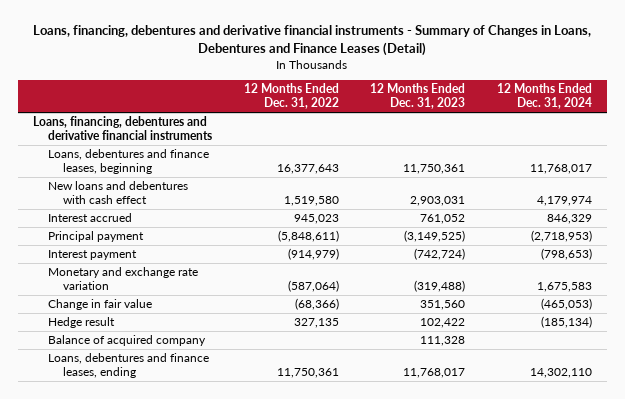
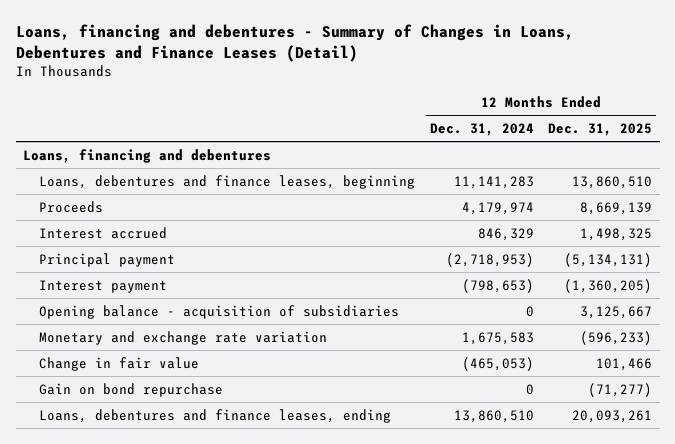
- Loans, financing, debentures and derivative financial instruments - Summary of Changes in Loans, Debentures and Finance Leases (Detail)
+ Loans, financing and debentures - Summary of Changes in Loans, Debentures and Finance Leases (Detail)
- | 12 Months Ended Dec. 31, 2022 | 12 Months Ended Dec. 31, 2023 | 12 Months Ended Dec. 31, 2024
+ | 12 Months Ended Dec. 31, 2024 | 12 Months Ended Dec. 31, 2025
- Loans, financing, debentures and derivative financial instruments
- Loans, debentures and finance leases, beginning | 16,377,643 | 11,750,361 | 11,768,017
- New loans and debentures with cash effect | 1,519,580 | 2,903,031 | 4,179,974
+ Loans, financing and debentures
+ Loans, debentures and finance leases, beginning | 11,141,283 | 13,860,510
+ Proceeds | 4,179,974 | 8,669,139
+ Opening balance - acquisition of subsidiaries | 0 | 3,125,667
- Hedge result | 327,135 | 102,422 | (185,134)
- Balance of acquired company | | 111,328 |
- Loans, debentures and finance leases, ending | 11,750,361 | 11,768,017 | 14,302,110
+ Gain on bond repurchase | 0 | (71,277)
+ Loans, debentures and finance leases, ending | 13,860,510 | 20,093,261

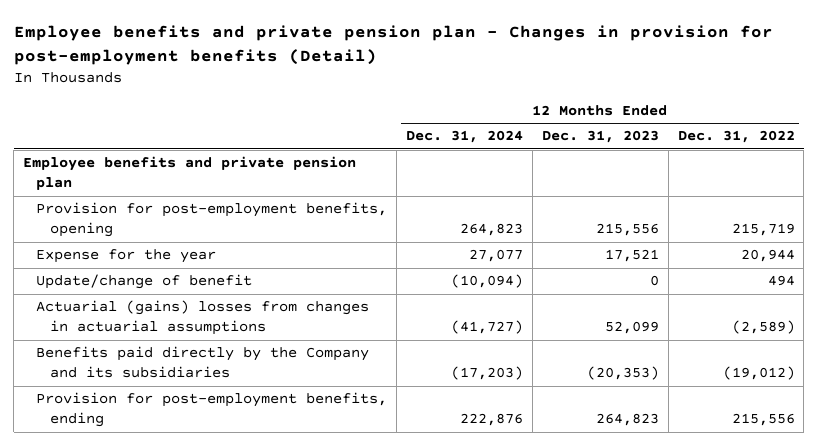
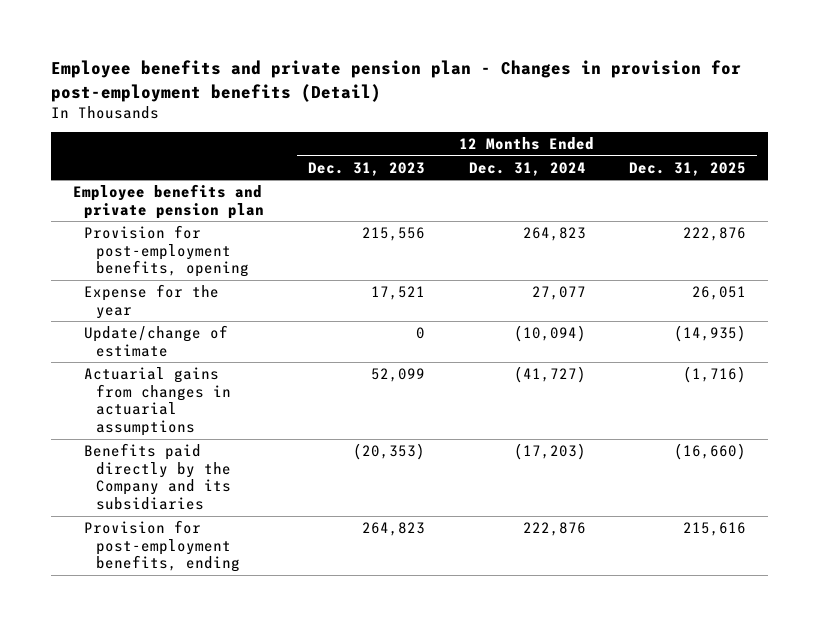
- | 12 Months Ended Dec. 31, 2024 | 12 Months Ended Dec. 31, 2023 | 12 Months Ended Dec. 31, 2022
+ | 12 Months Ended Dec. 31, 2023 | 12 Months Ended Dec. 31, 2024 | 12 Months Ended Dec. 31, 2025
- Update/change of benefit | (10,094) | 0 | 494
- Actuarial (gains) losses from changes in actuarial assumptions | (41,727) | 52,099 | (2,589)
+ Update/change of estimate | 0 | (10,094) | (14,935)
+ Actuarial gains from changes in actuarial assumptions | 52,099 | (41,727) | (1,716)

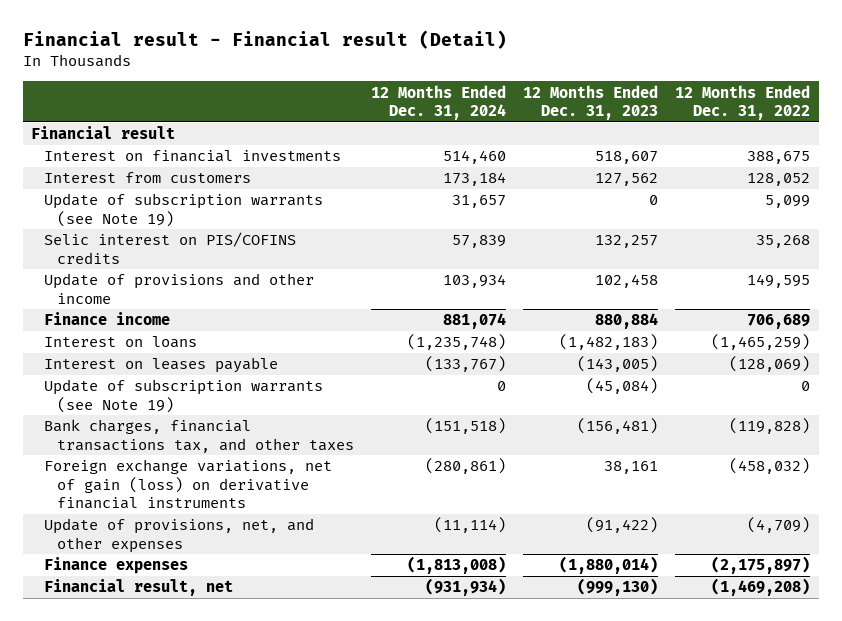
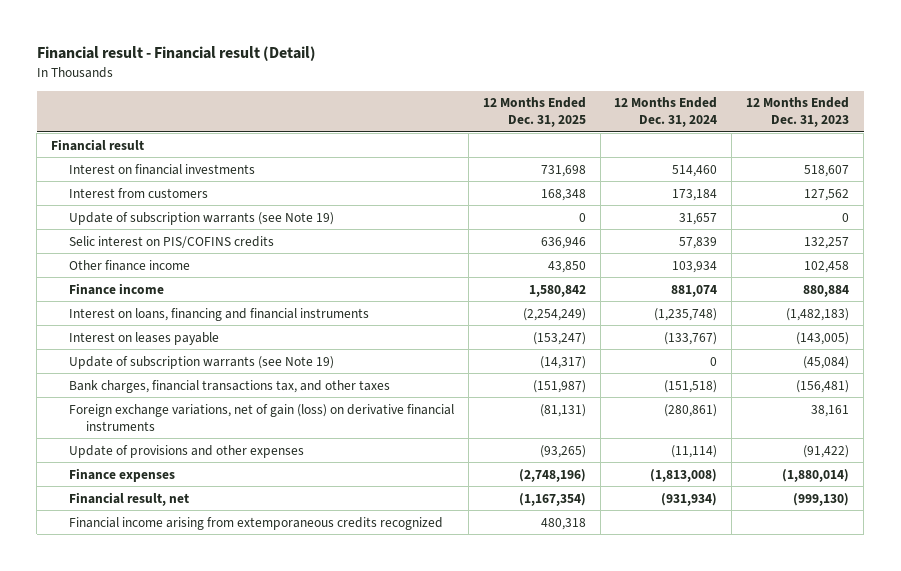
- | 12 Months Ended Dec. 31, 2024 | 12 Months Ended Dec. 31, 2023 | 12 Months Ended Dec. 31, 2022
+ | 12 Months Ended Dec. 31, 2025 | 12 Months Ended Dec. 31, 2024 | 12 Months Ended Dec. 31, 2023
- Update of provisions and other income | 103,934 | 102,458 | 149,595
+ Other finance income | 43,850 | 103,934 | 102,458
- Interest on loans | (1,235,748) | (1,482,183) | (1,465,259)
+ Interest on loans, financing and financial instruments | (2,254,249) | (1,235,748) | (1,482,183)
- Update of provisions, net, and other expenses | (11,114) | (91,422) | (4,709)
+ Update of provisions and other expenses | (93,265) | (11,114) | (91,422)
+ Financial income arising from extemporaneous credits recognized | 480,318 | |

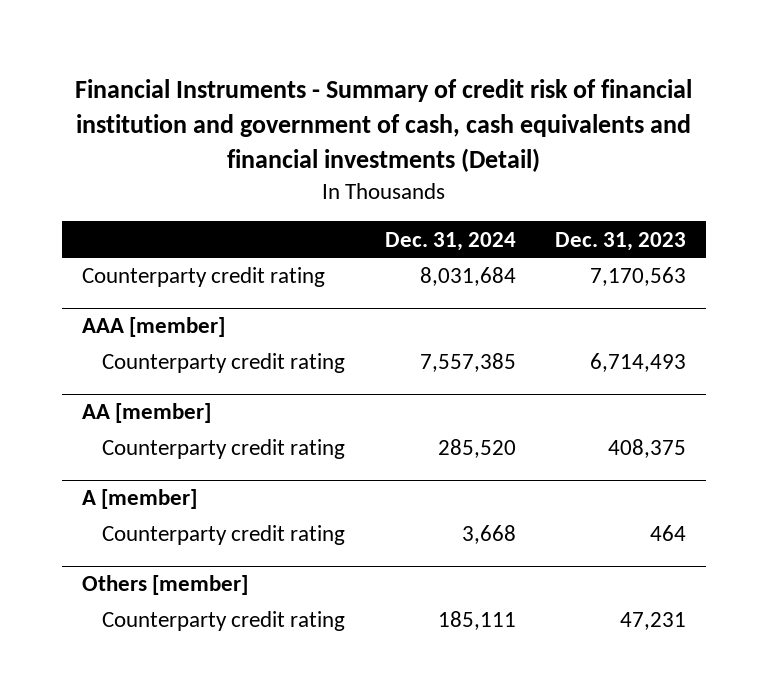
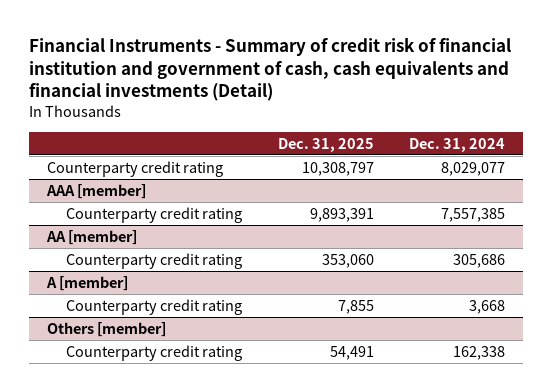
- | Dec. 31, 2024 | Dec. 31, 2023
+ | Dec. 31, 2025 | Dec. 31, 2024
- Counterparty credit rating | 8,031,684 | 7,170,563
+ Counterparty credit rating | 10,308,797 | 8,029,077
@ AA [member]
- Counterparty credit rating | 285,520 | 408,375
+ Counterparty credit rating | 353,060 | 305,686
@ Others [member]
- Counterparty credit rating | 185,111 | 47,231
+ Counterparty credit rating | 54,491 | 162,338

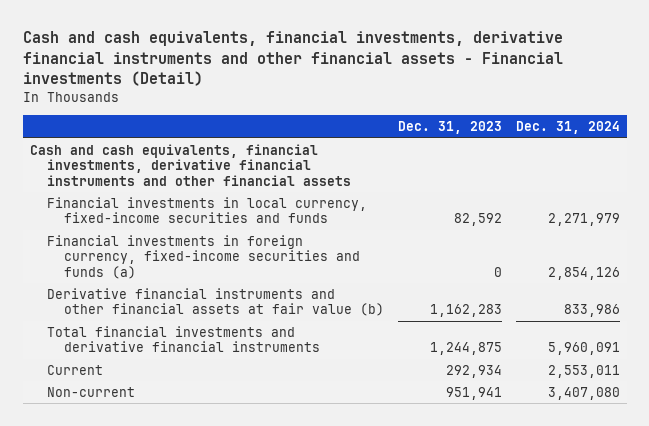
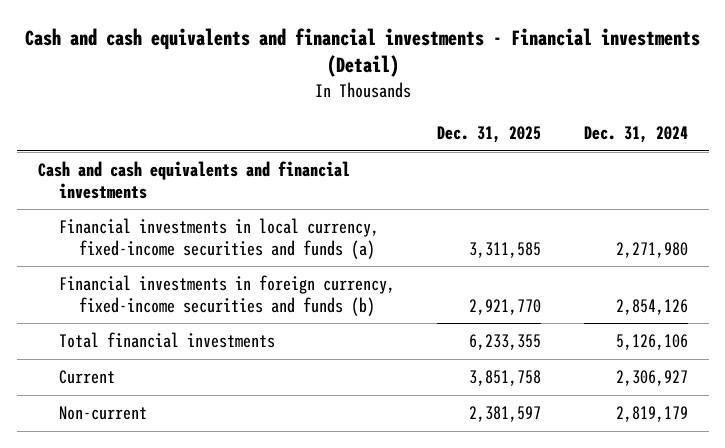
- Cash and cash equivalents, financial investments, derivative financial instruments and other financial assets - Financial investments (Detail)
+ Cash and cash equivalents and financial investments - Financial investments (Detail)
- | Dec. 31, 2023 | Dec. 31, 2024
+ | Dec. 31, 2025 | Dec. 31, 2024
- Cash and cash equivalents, financial investments, derivative financial instruments and other financial assets
- Financial investments in local currency, fixed-income securities and funds | 82,592 | 2,271,979
- Financial investments in foreign currency, fixed-income securities and funds (a) | 0 | 2,854,126
- Derivative financial instruments and other financial assets at fair value (b) | 1,162,283 | 833,986
- Total financial investments and derivative financial instruments | 1,244,875 | 5,960,091
- Current | 292,934 | 2,553,011
- Non-current | 951,941 | 3,407,080
+ Cash and cash equivalents and financial investments
+ Financial investments in local currency, fixed-income securities and funds (a) | 3,311,585 | 2,271,980
+ Financial investments in foreign currency, fixed-income securities and funds (b) | 2,921,770 | 2,854,126
+ Total financial investments | 6,233,355 | 5,126,106
+ Current | 3,851,758 | 2,306,927
+ Non-current | 2,381,597 | 2,819,179

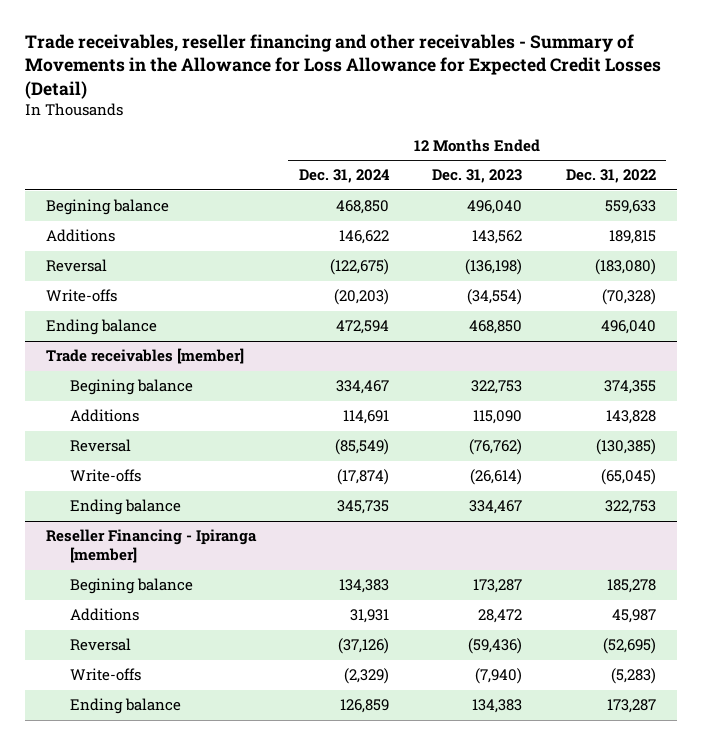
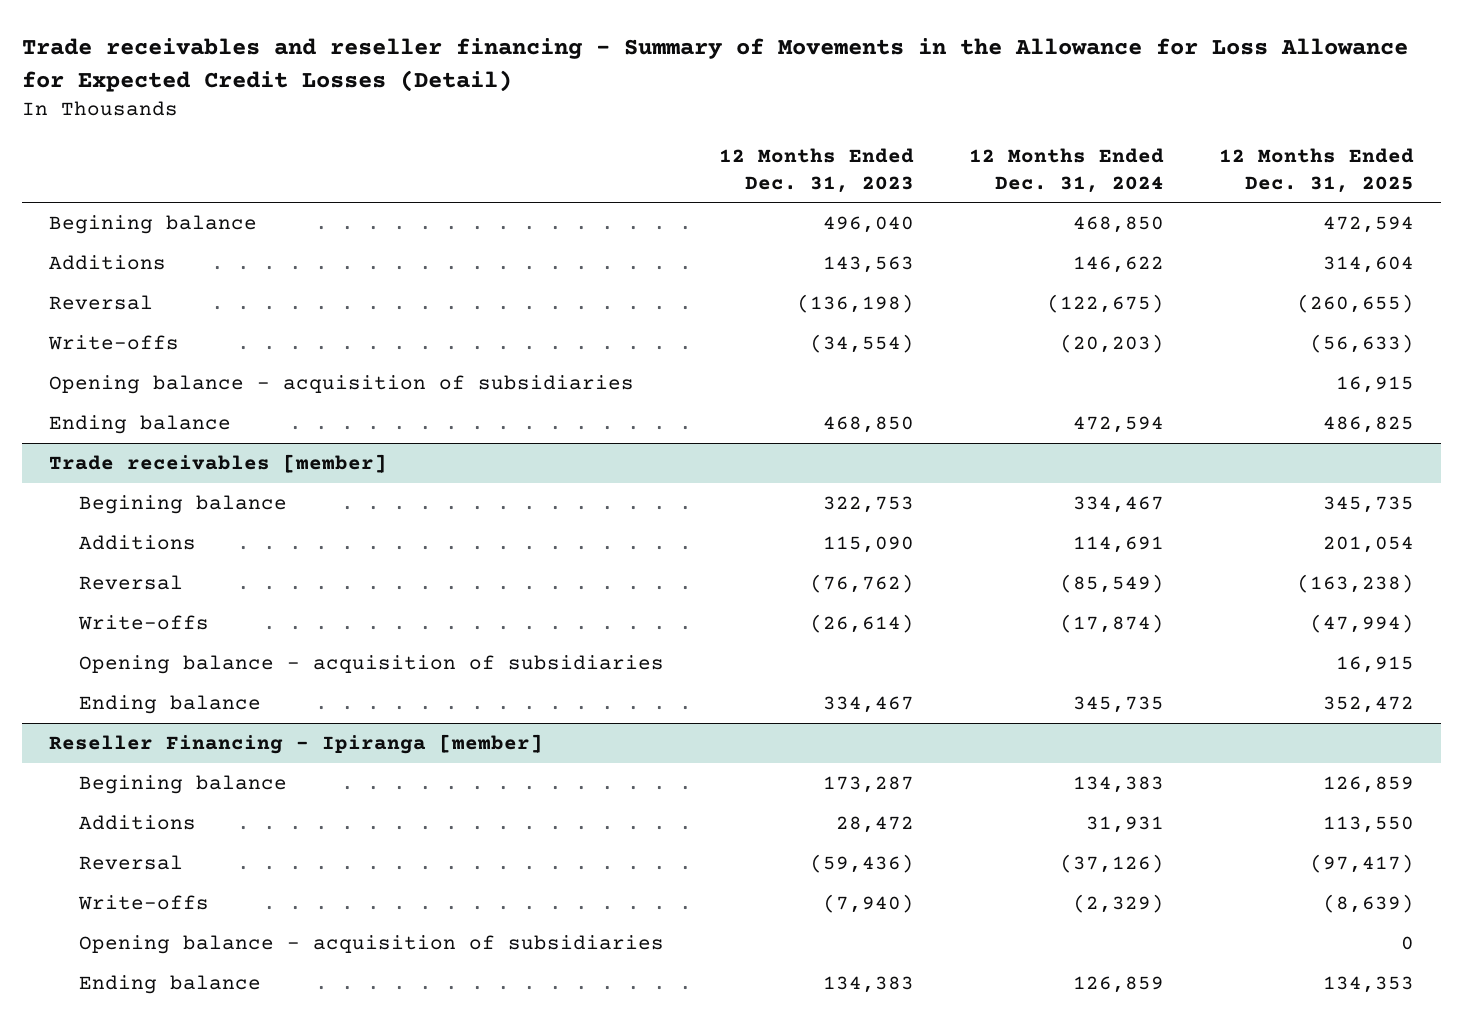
- Trade receivables, reseller financing and other receivables - Summary of Movements in the Allowance for Loss Allowance for Expected Credit Losses (Detail)
+ Trade receivables and reseller financing - Summary of Movements in the Allowance for Loss Allowance for Expected Credit Losses (Detail)
- | 12 Months Ended Dec. 31, 2024 | 12 Months Ended Dec. 31, 2023 | 12 Months Ended Dec. 31, 2022
+ | 12 Months Ended Dec. 31, 2023 | 12 Months Ended Dec. 31, 2024 | 12 Months Ended Dec. 31, 2025
- Additions | 146,622 | 143,562 | 189,815
+ Additions | 143,563 | 146,622 | 314,604
+ Opening balance - acquisition of subsidiaries | | | 16,915
@ Trade receivables [member]
+ Opening balance - acquisition of subsidiaries | | | 16,915
@ Reseller Financing - Ipiranga [member]
+ Opening balance - acquisition of subsidiaries | | | 0

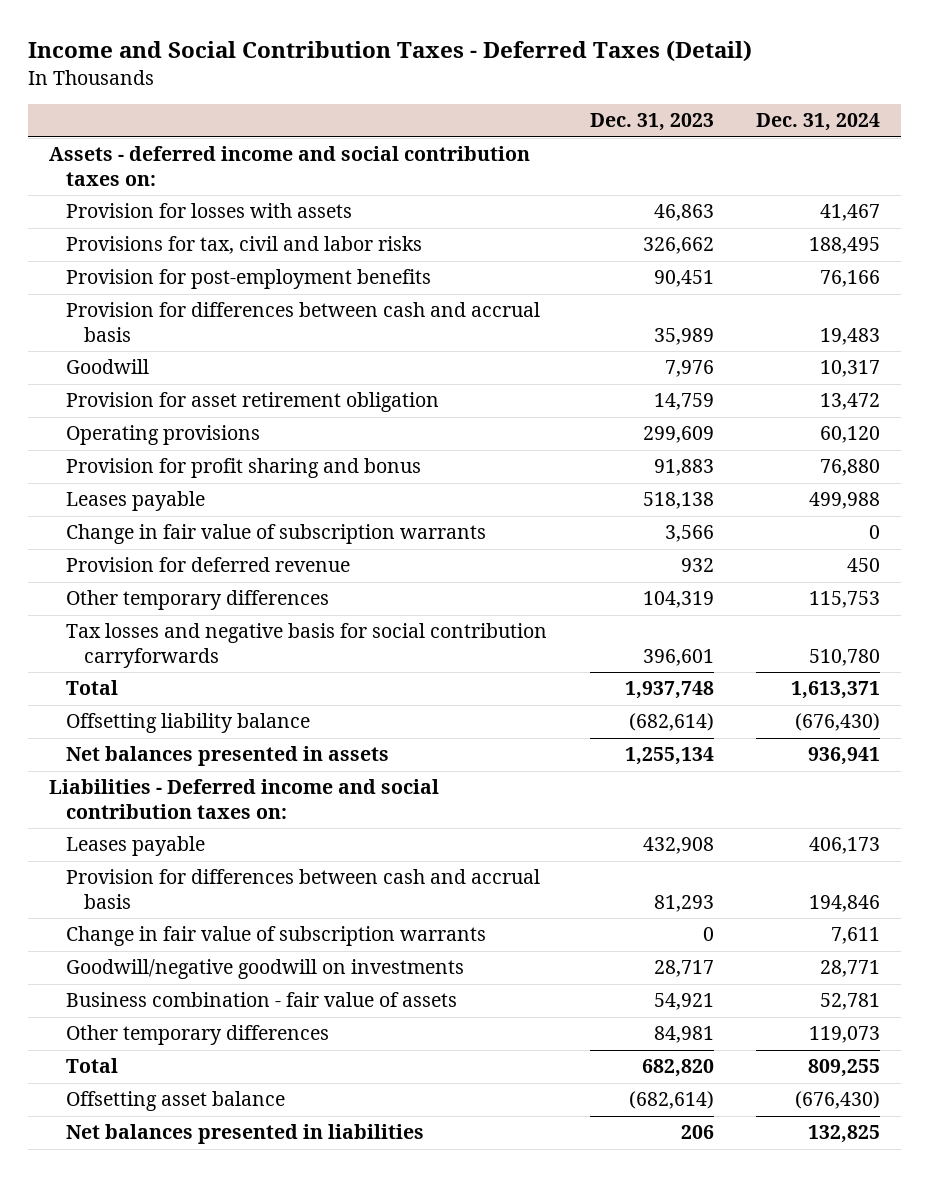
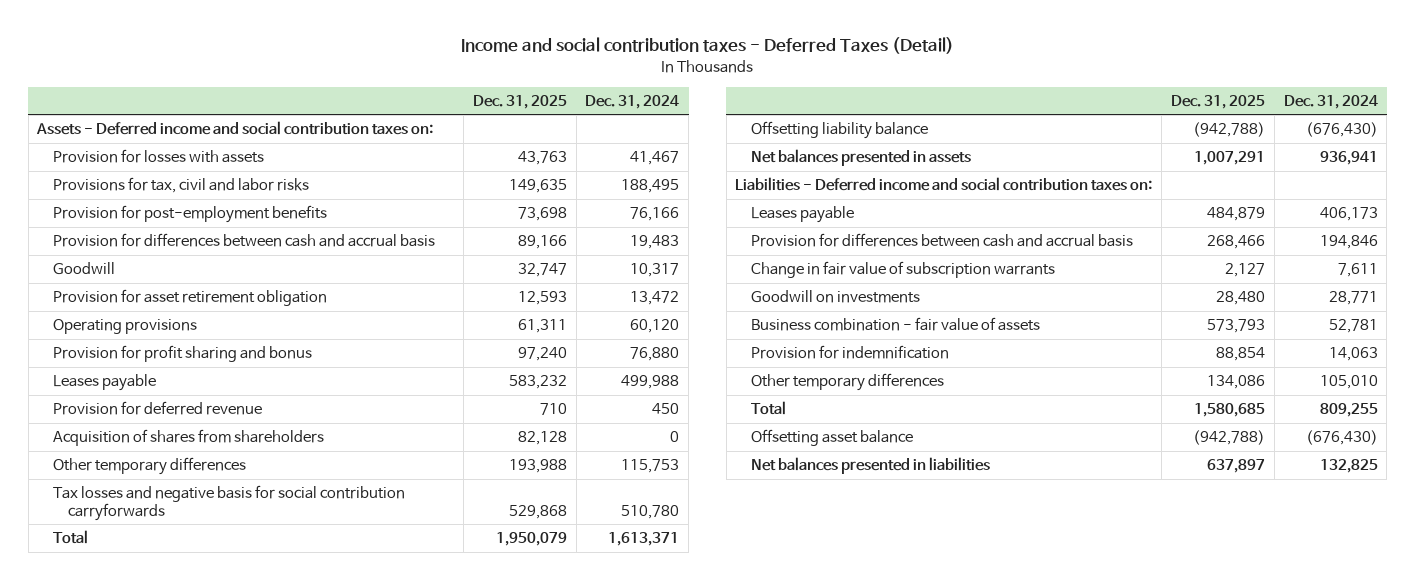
- Income and Social Contribution Taxes - Deferred Taxes (Detail)
+ Income and social contribution taxes - Deferred Taxes (Detail)
- | Dec. 31, 2023 | Dec. 31, 2024
+ | Dec. 31, 2025 | Dec. 31, 2024
- Assets - deferred income and social contribution taxes on:
+ Assets - Deferred income and social contribution taxes on:
- Change in fair value of subscription warrants | 3,566 | 0
+ Acquisition of shares from shareholders | 82,128 | 0
- Goodwill/negative goodwill on investments | 28,717 | 28,771
+ Goodwill on investments | 28,480 | 28,771
- Other temporary differences | 84,981 | 119,073
+ Provision for indemnification | 88,854 | 14,063
+ Other temporary differences | 134,086 | 105,010

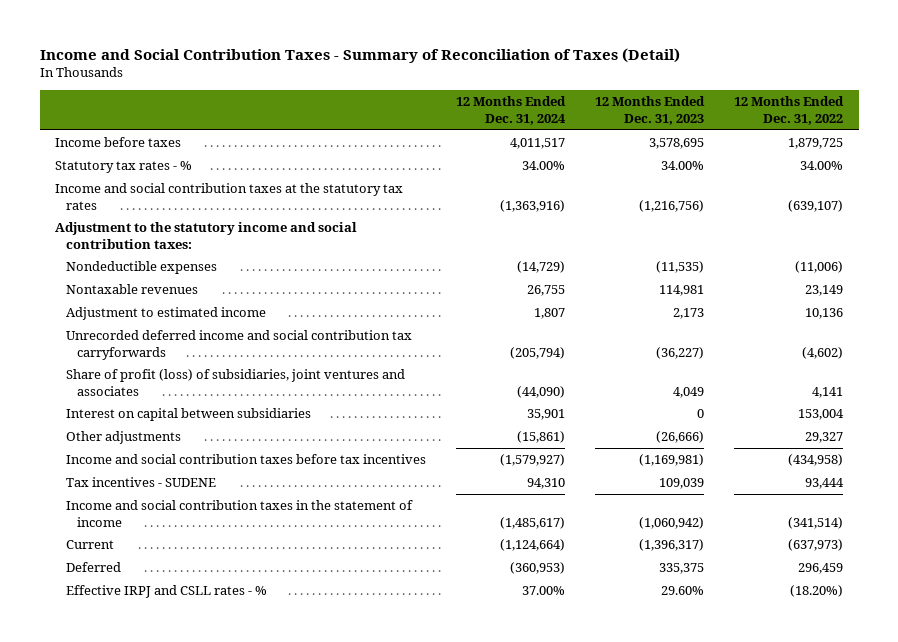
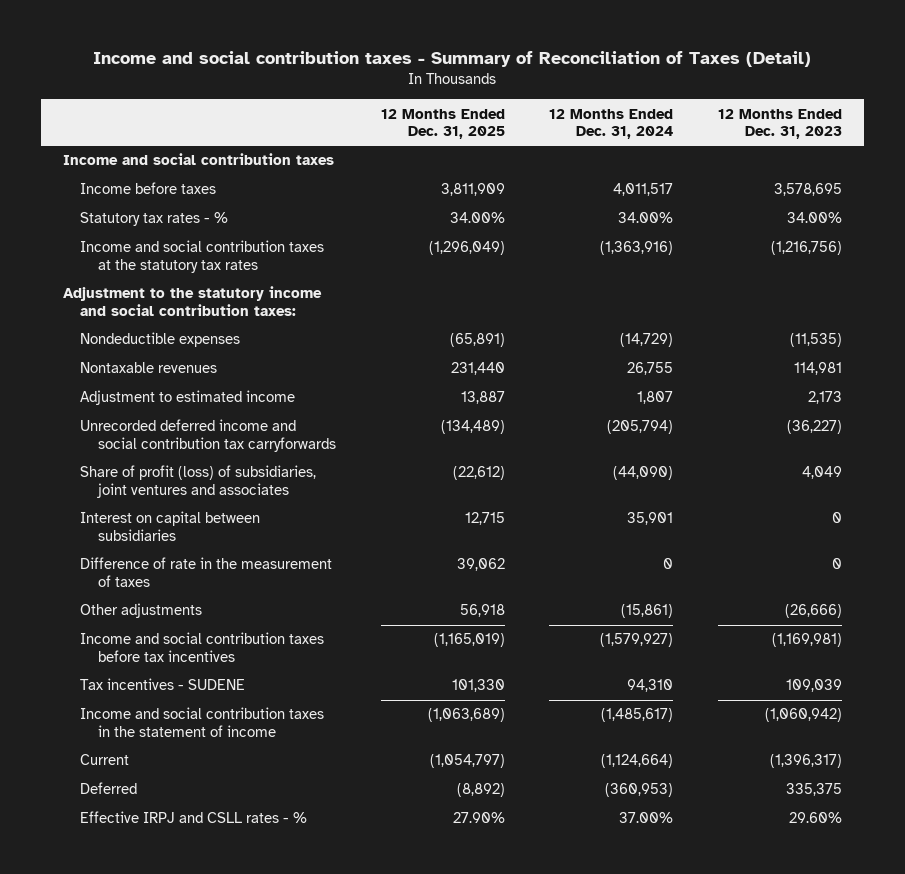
- Income and Social Contribution Taxes - Summary of Reconciliation of Taxes (Detail)
+ Income and social contribution taxes - Summary of Reconciliation of Taxes (Detail)
- | 12 Months Ended Dec. 31, 2024 | 12 Months Ended Dec. 31, 2023 | 12 Months Ended Dec. 31, 2022
+ | 12 Months Ended Dec. 31, 2025 | 12 Months Ended Dec. 31, 2024 | 12 Months Ended Dec. 31, 2023
+ Income and social contribution taxes
+ Difference of rate in the measurement of taxes | 39,062 | 0 | 0

